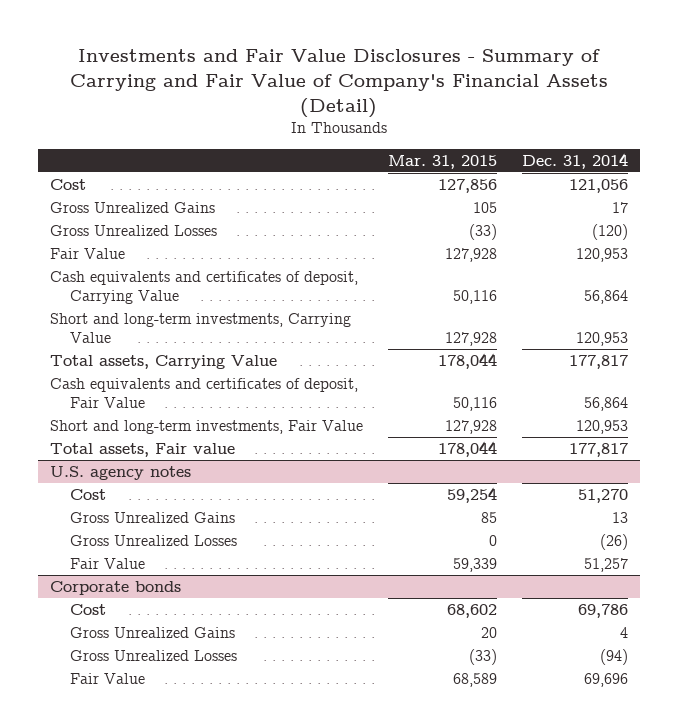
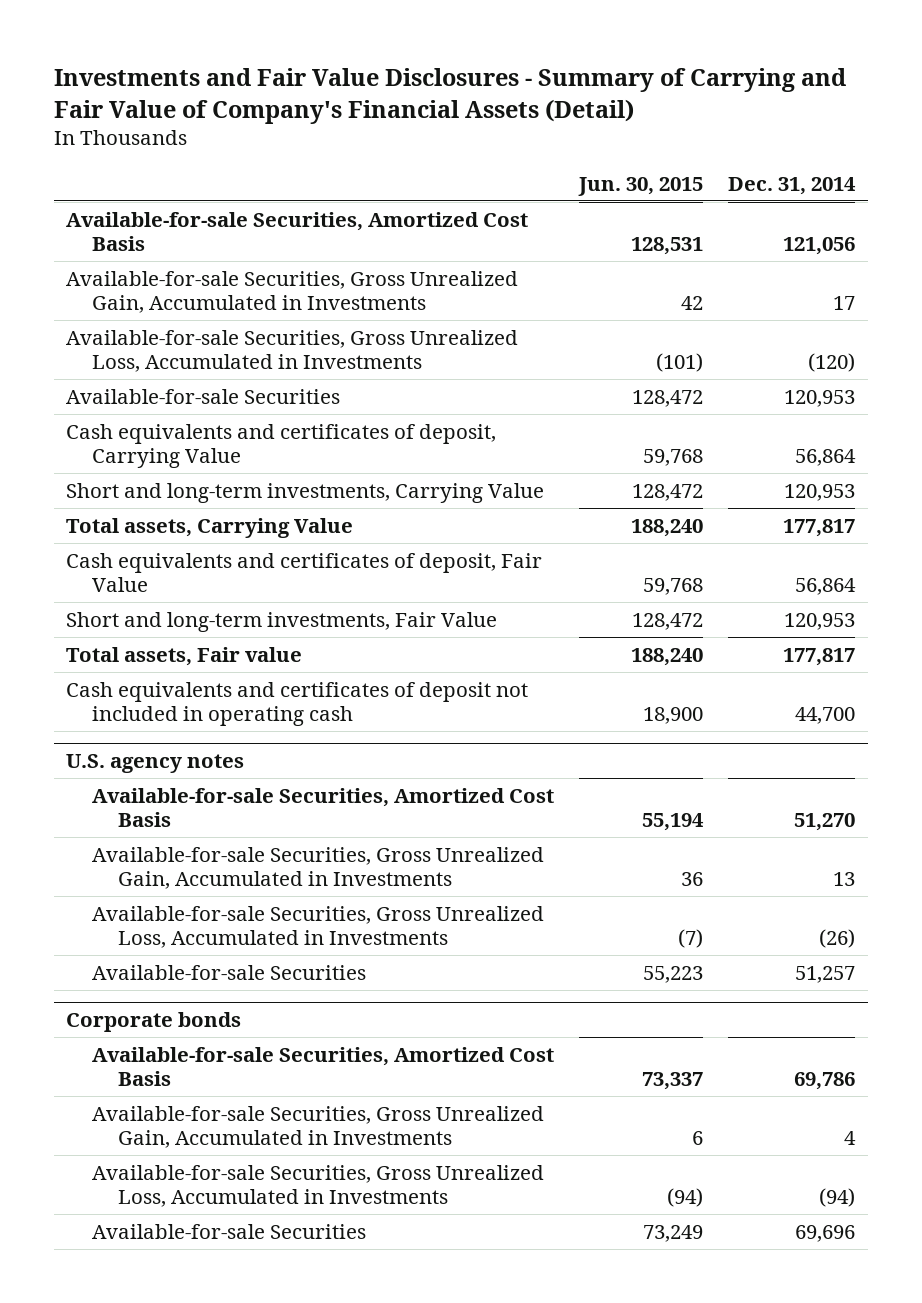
- | Mar. 31, 2015 | Dec. 31, 2014
+ | Jun. 30, 2015 | Dec. 31, 2014
- Cost | 127,856 | 121,056
- Gross Unrealized Gains | 105 | 17
- Gross Unrealized Losses | (33) | (120)
- Fair Value | 127,928 | 120,953
+ Available-for-sale Securities, Amortized Cost Basis | 128,531 | 121,056
+ Available-for-sale Securities, Gross Unrealized Gain, Accumulated in Investments | 42 | 17
+ Available-for-sale Securities, Gross Unrealized Loss, Accumulated in Investments | (101) | (120)
+ Available-for-sale Securities | 128,472 | 120,953
+ Cash equivalents and certificates of deposit not included in operating cash | 18,900 | 44,700
@ U.S. agency notes
- Cost | 59,254 | 51,270
- Gross Unrealized Gains | 85 | 13
- Gross Unrealized Losses | 0 | (26)
- Fair Value | 59,339 | 51,257
+ Available-for-sale Securities, Amortized Cost Basis | 55,194 | 51,270
+ Available-for-sale Securities, Gross Unrealized Gain, Accumulated in Investments | 36 | 13
+ Available-for-sale Securities, Gross Unrealized Loss, Accumulated in Investments | (7) | (26)
+ Available-for-sale Securities | 55,223 | 51,257
@ Corporate bonds
- Cost | 68,602 | 69,786
- Gross Unrealized Gains | 20 | 4
- Gross Unrealized Losses | (33) | (94)
- Fair Value | 68,589 | 69,696
+ Available-for-sale Securities, Amortized Cost Basis | 73,337 | 69,786
+ Available-for-sale Securities, Gross Unrealized Gain, Accumulated in Investments | 6 | 4
+ Available-for-sale Securities, Gross Unrealized Loss, Accumulated in Investments | (94) | (94)
+ Available-for-sale Securities | 73,249 | 69,696

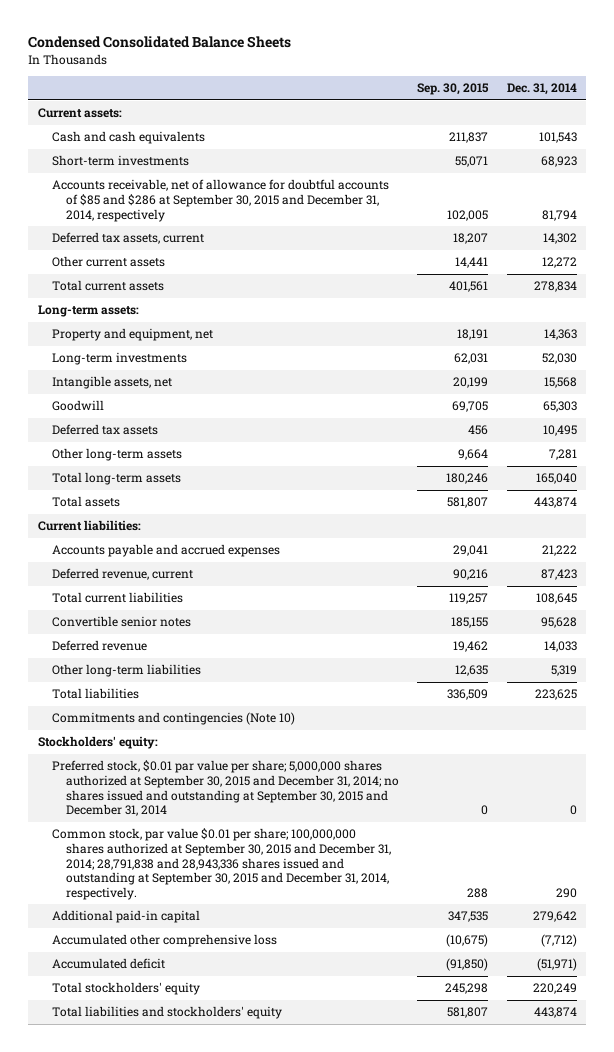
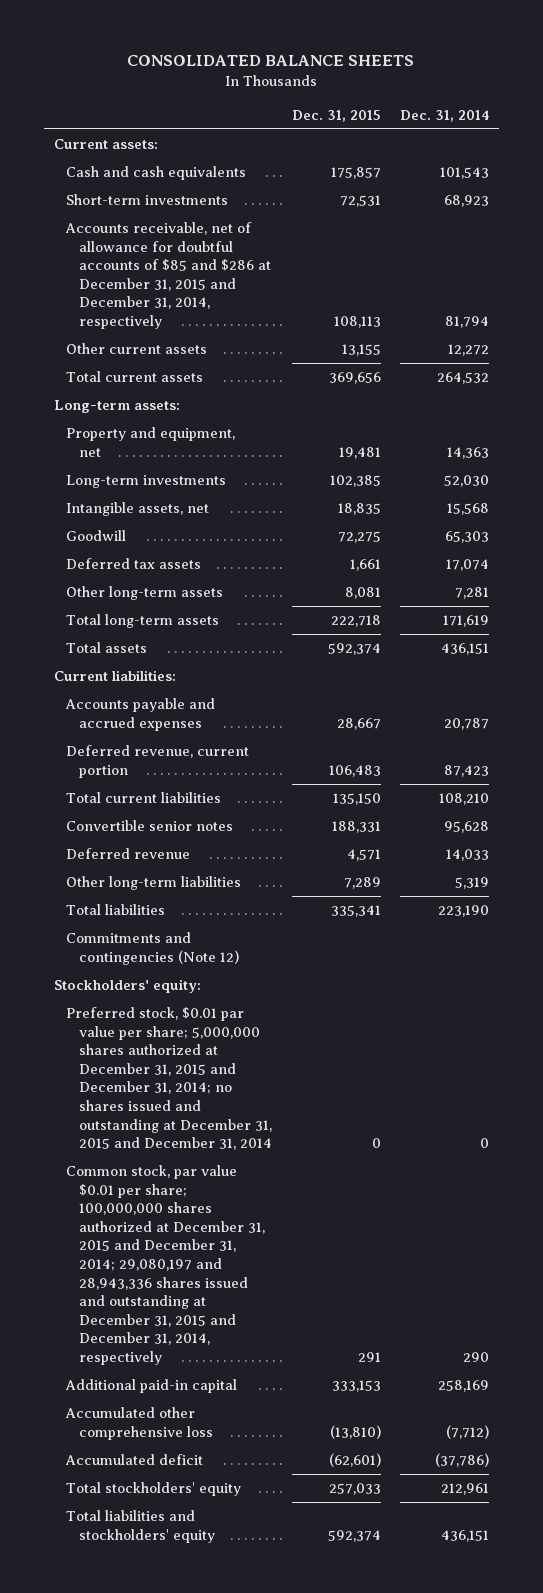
- Condensed Consolidated Balance Sheets
+ CONSOLIDATED BALANCE SHEETS
- | Sep. 30, 2015 | Dec. 31, 2014
+ | Dec. 31, 2015 | Dec. 31, 2014
- Accounts receivable, net of allowance for doubtful accounts of $85 and $286 at September 30, 2015 and December 31, 2014, respectively | 102,005 | 81,794
- Deferred tax assets, current | 18,207 | 14,302
+ Accounts receivable, net of allowance for doubtful accounts of $85 and $286 at December 31, 2015 and December 31, 2014, respectively | 108,113 | 81,794
- Total current assets | 401,561 | 278,834
+ Total current assets | 369,656 | 264,532
- Deferred tax assets | 456 | 10,495
+ Deferred tax assets | 1,661 | 17,074
- Total long-term assets | 180,246 | 165,040
- Total assets | 581,807 | 443,874
+ Total long-term assets | 222,718 | 171,619
+ Total assets | 592,374 | 436,151
- Accounts payable and accrued expenses | 29,041 | 21,222
- Deferred revenue, current | 90,216 | 87,423
- Total current liabilities | 119,257 | 108,645
+ Accounts payable and accrued expenses | 28,667 | 20,787
+ Deferred revenue, current portion | 106,483 | 87,423
+ Total current liabilities | 135,150 | 108,210
- Total liabilities | 336,509 | 223,625
- Commitments and contingencies (Note 10)
+ Total liabilities | 335,341 | 223,190
+ Commitments and contingencies (Note 12)
- Preferred stock, $0.01 par value per share; 5,000,000 shares authorized at September 30, 2015 and December 31, 2014; no shares issued and outstanding at September 30, 2015 and December 31, 2014 | 0 | 0
- Common stock, par value $0.01 per share; 100,000,000 shares authorized at September 30, 2015 and December 31, 2014; 28,791,838 and 28,943,336 shares issued and outstanding at September 30, 2015 and December 31, 2014, respectively. | 288 | 290
- Additional paid-in capital | 347,535 | 279,642
+ Preferred stock, $0.01 par value per share; 5,000,000 shares authorized at December 31, 2015 and December 31, 2014; no shares issued and outstanding at December 31, 2015 and December 31, 2014 | 0 | 0
+ Common stock, par value $0.01 per share; 100,000,000 shares authorized at December 31, 2015 and December 31, 2014; 29,080,197 and 28,943,336 shares issued and outstanding at December 31, 2015 and December 31, 2014, respectively | 291 | 290
+ Additional paid-in capital | 333,153 | 258,169
- Accumulated deficit | (91,850) | (51,971)
- Total stockholders' equity | 245,298 | 220,249
- Total liabilities and stockholders' equity | 581,807 | 443,874
+ Accumulated deficit | (62,601) | (37,786)
+ Total stockholders' equity | 257,033 | 212,961
+ Total liabilities and stockholders' equity | 592,374 | 436,151

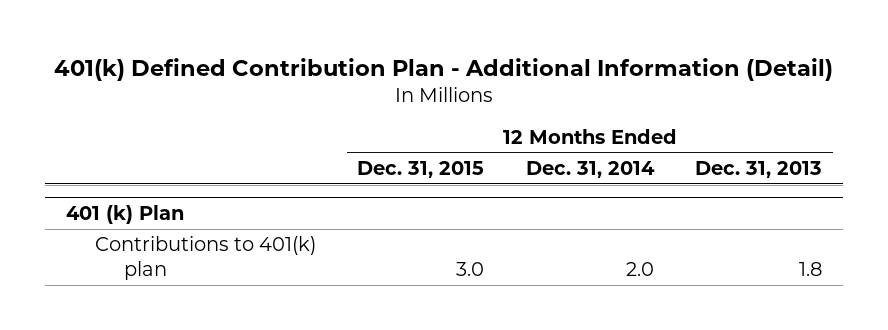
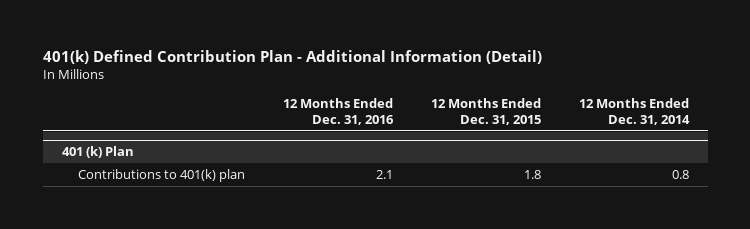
- | 12 Months Ended Dec. 31, 2015 | 12 Months Ended Dec. 31, 2014 | 12 Months Ended Dec. 31, 2013
+ | 12 Months Ended Dec. 31, 2016 | 12 Months Ended Dec. 31, 2015 | 12 Months Ended Dec. 31, 2014
@ 401 (k) Plan
- Contributions to 401(k) plan | 3.0 | 2.0 | 1.8
+ Contributions to 401(k) plan | 2.1 | 1.8 | 0.8

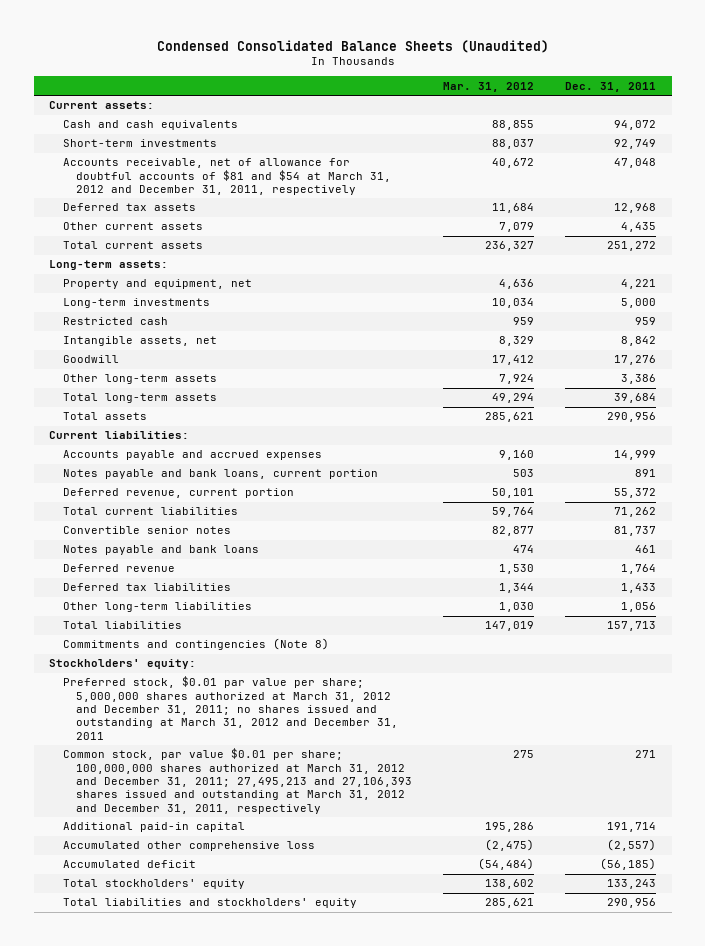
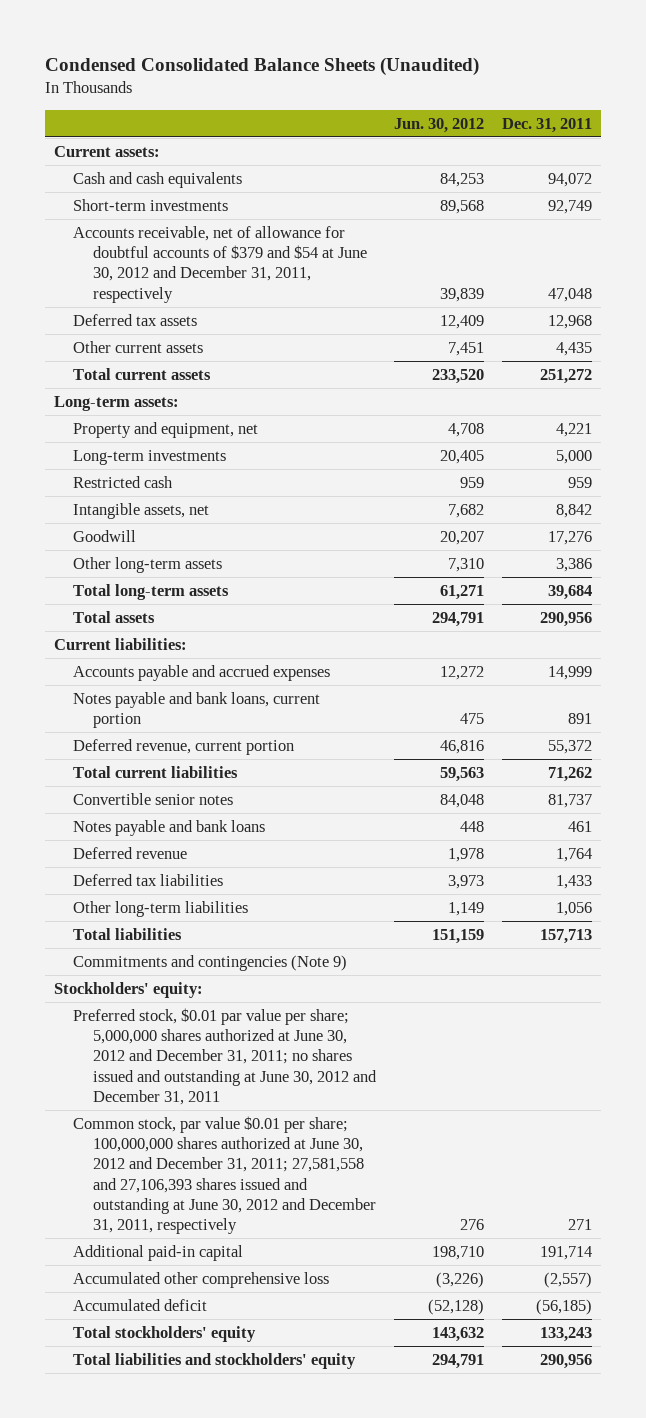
- | Mar. 31, 2012 | Dec. 31, 2011
+ | Jun. 30, 2012 | Dec. 31, 2011
- Accounts receivable, net of allowance for doubtful accounts of $81 and $54 at March 31, 2012 and December 31, 2011, respectively | 40,672 | 47,048
+ Accounts receivable, net of allowance for doubtful accounts of $379 and $54 at June 30, 2012 and December 31, 2011, respectively | 39,839 | 47,048
- Commitments and contingencies (Note 8)
+ Commitments and contingencies (Note 9)
- Preferred stock, $0.01 par value per share; 5,000,000 shares authorized at March 31, 2012 and December 31, 2011; no shares issued and outstanding at March 31, 2012 and December 31, 2011
- Common stock, par value $0.01 per share; 100,000,000 shares authorized at March 31, 2012 and December 31, 2011; 27,495,213 and 27,106,393 shares issued and outstanding at March 31, 2012 and December 31, 2011, respectively | 275 | 271
+ Preferred stock, $0.01 par value per share; 5,000,000 shares authorized at June 30, 2012 and December 31, 2011; no shares issued and outstanding at June 30, 2012 and December 31, 2011
+ Common stock, par value $0.01 per share; 100,000,000 shares authorized at June 30, 2012 and December 31, 2011; 27,581,558 and 27,106,393 shares issued and outstanding at June 30, 2012 and December 31, 2011, respectively | 276 | 271

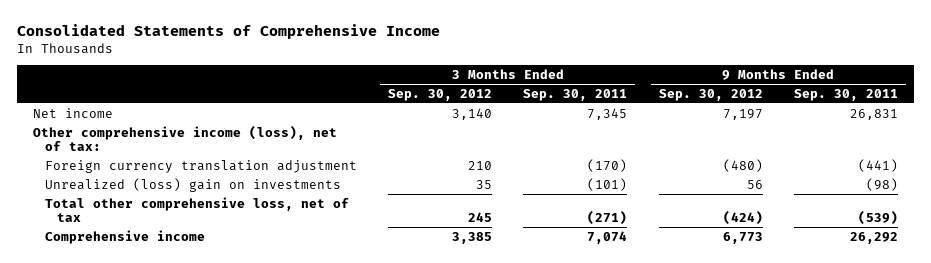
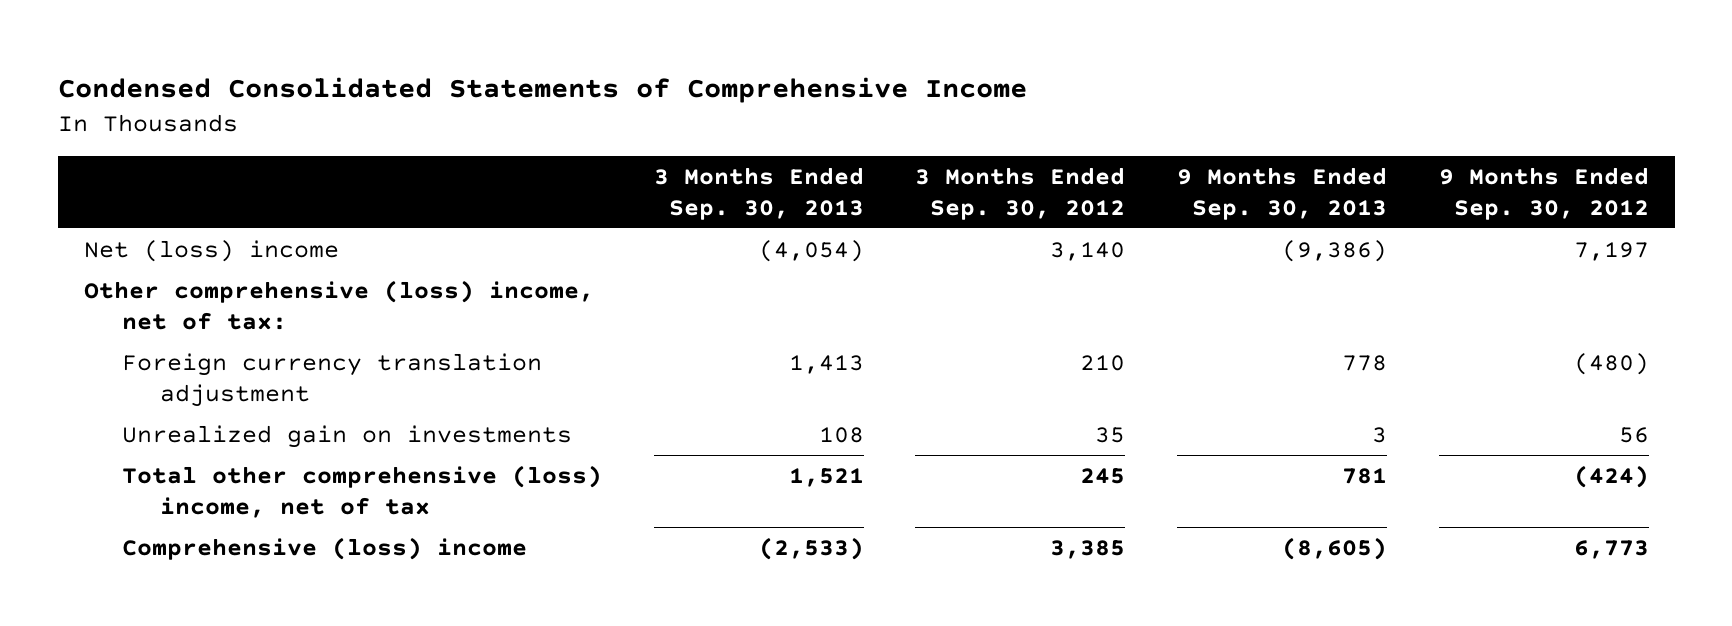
- Consolidated Statements of Comprehensive Income
+ Condensed Consolidated Statements of Comprehensive Income
- | 3 Months Ended Sep. 30, 2012 | 3 Months Ended Sep. 30, 2011 | 9 Months Ended Sep. 30, 2012 | 9 Months Ended Sep. 30, 2011
+ | 3 Months Ended Sep. 30, 2013 | 3 Months Ended Sep. 30, 2012 | 9 Months Ended Sep. 30, 2013 | 9 Months Ended Sep. 30, 2012
- Net income | 3,140 | 7,345 | 7,197 | 26,831
- Other comprehensive income (loss), net of tax:
+ Net (loss) income | (4,054) | 3,140 | (9,386) | 7,197
+ Other comprehensive (loss) income, net of tax:
- Unrealized (loss) gain on investments | 35 | (101) | 56 | (98)
- Total other comprehensive loss, net of tax | 245 | (271) | (424) | (539)
- Comprehensive income | 3,385 | 7,074 | 6,773 | 26,292
+ Unrealized gain on investments | 108 | 35 | 3 | 56
+ Total other comprehensive (loss) income, net of tax | 1,521 | 245 | 781 | (424)
+ Comprehensive (loss) income | (2,533) | 3,385 | (8,605) | 6,773

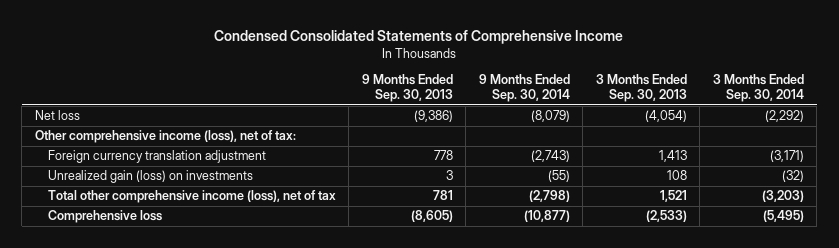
- | 3 Months Ended Sep. 30, 2013 | 3 Months Ended Sep. 30, 2012 | 9 Months Ended Sep. 30, 2013 | 9 Months Ended Sep. 30, 2012
+ | 9 Months Ended Sep. 30, 2013 | 9 Months Ended Sep. 30, 2014 | 3 Months Ended Sep. 30, 2013 | 3 Months Ended Sep. 30, 2014
- Net (loss) income | (4,054) | 3,140 | (9,386) | 7,197
- Other comprehensive (loss) income, net of tax:
+ Net loss | (9,386) | (8,079) | (4,054) | (2,292)
+ Other comprehensive income (loss), net of tax:
- Unrealized gain on investments | 108 | 35 | 3 | 56
- Total other comprehensive (loss) income, net of tax | 1,521 | 245 | 781 | (424)
- Comprehensive (loss) income | (2,533) | 3,385 | (8,605) | 6,773
+ Unrealized gain (loss) on investments | 3 | (55) | 108 | (32)
+ Total other comprehensive income (loss), net of tax | 781 | (2,798) | 1,521 | (3,203)
+ Comprehensive loss | (8,605) | (10,877) | (2,533) | (5,495)

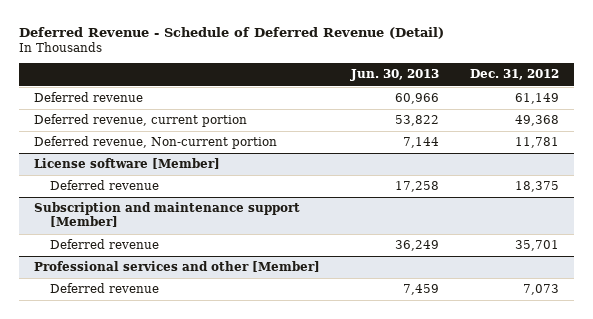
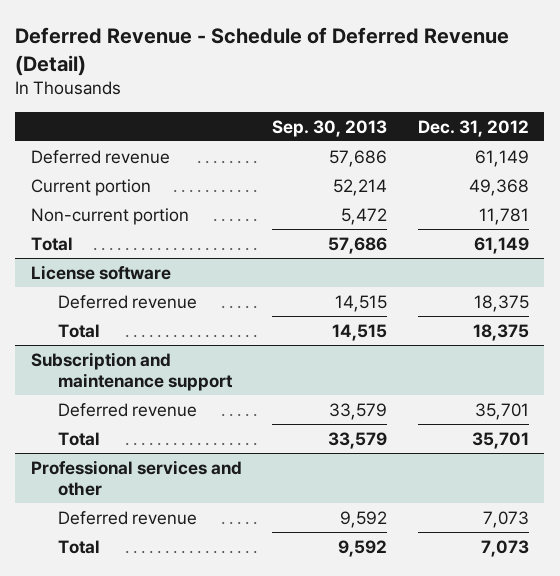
- | Jun. 30, 2013 | Dec. 31, 2012
+ | Sep. 30, 2013 | Dec. 31, 2012
- Deferred revenue, current portion | 53,822 | 49,368
- Deferred revenue, Non-current portion | 7,144 | 11,781
- License software [Member]
+ Current portion | 52,214 | 49,368
+ Non-current portion | 5,472 | 11,781
+ Total | 57,686 | 61,149
+ License software
- Subscription and maintenance support [Member]
+ Total | 14,515 | 18,375
+ Subscription and maintenance support
- Professional services and other [Member]
+ Total | 33,579 | 35,701
+ Professional services and other
+ Total | 9,592 | 7,073

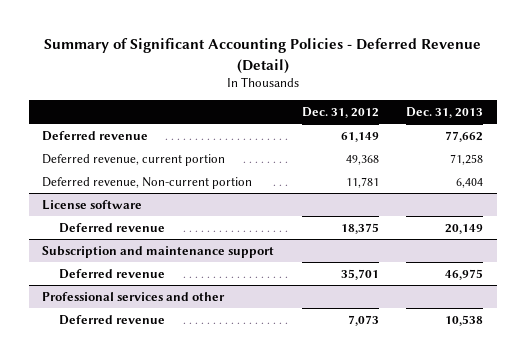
- Deferred Revenue - Schedule of Deferred Revenue (Detail)
+ Summary of Significant Accounting Policies - Deferred Revenue (Detail)
- | Sep. 30, 2013 | Dec. 31, 2012
+ | Dec. 31, 2012 | Dec. 31, 2013
- Current portion | 52,214 | 49,368
- Non-current portion | 5,472 | 11,781
- Total | 57,686 | 61,149
+ Deferred revenue, current portion | 49,368 | 71,258
+ Deferred revenue, Non-current portion | 11,781 | 6,404
@ License software
- Total | 14,515 | 18,375
@ Subscription and maintenance support
- Total | 33,579 | 35,701
@ Professional services and other
- Total | 9,592 | 7,073

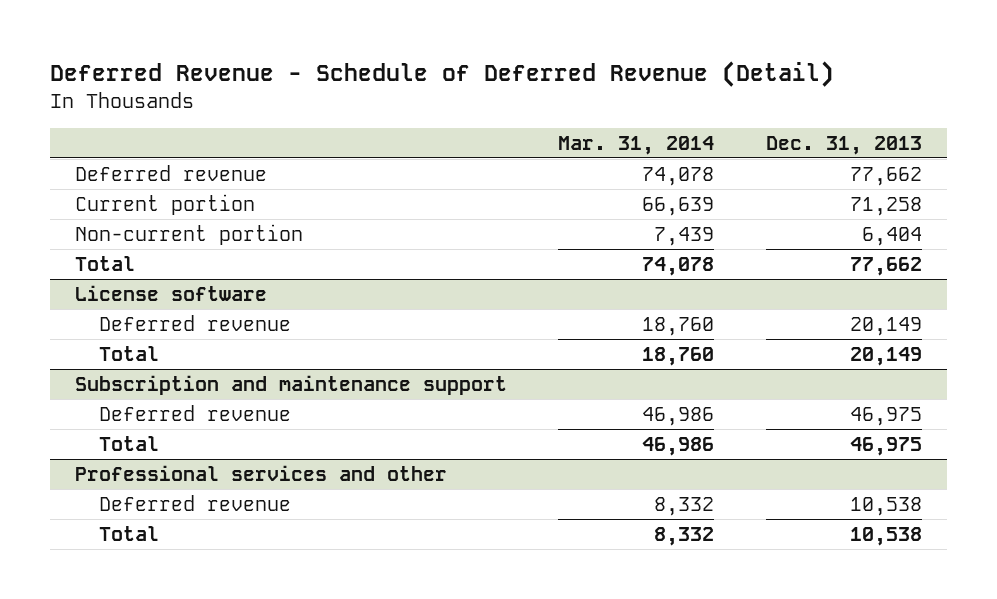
- Summary of Significant Accounting Policies - Deferred Revenue (Detail)
+ Deferred Revenue - Schedule of Deferred Revenue (Detail)
- | Dec. 31, 2012 | Dec. 31, 2013
+ | Mar. 31, 2014 | Dec. 31, 2013
- Deferred revenue, current portion | 49,368 | 71,258
- Deferred revenue, Non-current portion | 11,781 | 6,404
+ Current portion | 66,639 | 71,258
+ Non-current portion | 7,439 | 6,404
+ Total | 74,078 | 77,662
@ License software
+ Total | 18,760 | 20,149
@ Subscription and maintenance support
+ Total | 46,986 | 46,975
@ Professional services and other
+ Total | 8,332 | 10,538

